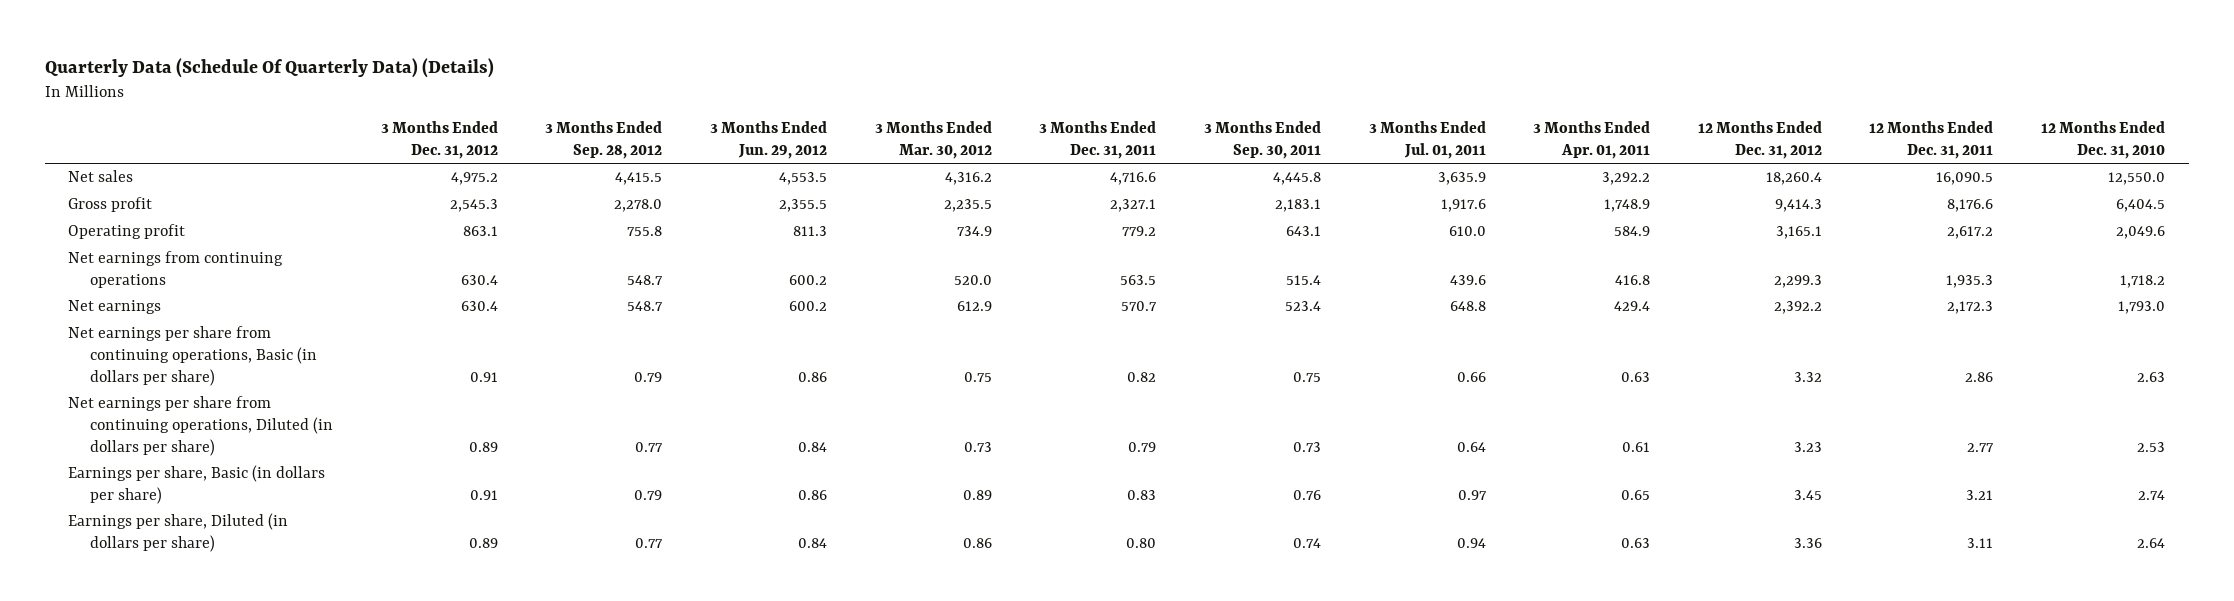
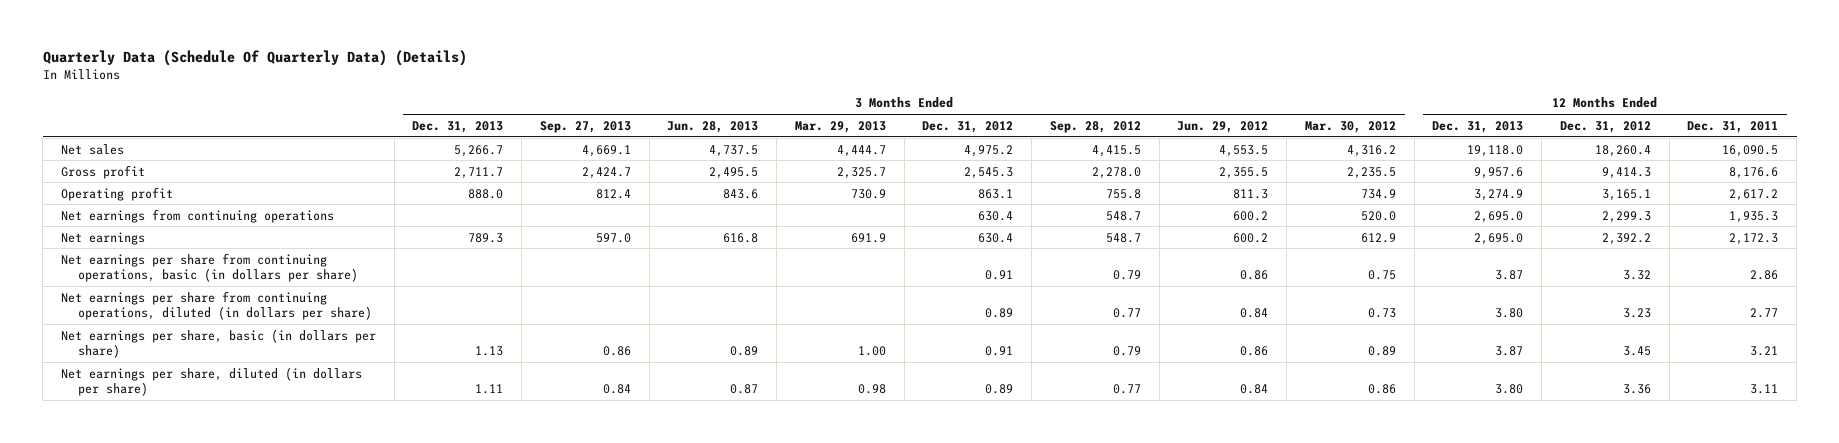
- | 3 Months Ended Dec. 31, 2012 | 3 Months Ended Sep. 28, 2012 | 3 Months Ended Jun. 29, 2012 | 3 Months Ended Mar. 30, 2012 | 3 Months Ended Dec. 31, 2011 | 3 Months Ended Sep. 30, 2011 | 3 Months Ended Jul. 01, 2011 | 3 Months Ended Apr. 01, 2011 | 12 Months Ended Dec. 31, 2012 | 12 Months Ended Dec. 31, 2011 | 12 Months Ended Dec. 31, 2010
+ | 3 Months Ended Dec. 31, 2013 | 3 Months Ended Sep. 27, 2013 | 3 Months Ended Jun. 28, 2013 | 3 Months Ended Mar. 29, 2013 | 3 Months Ended Dec. 31, 2012 | 3 Months Ended Sep. 28, 2012 | 3 Months Ended Jun. 29, 2012 | 3 Months Ended Mar. 30, 2012 | 12 Months Ended Dec. 31, 2013 | 12 Months Ended Dec. 31, 2012 | 12 Months Ended Dec. 31, 2011
- Net earnings per share from continuing operations, Basic (in dollars per share) | 0.91 | 0.79 | 0.86 | 0.75 | 0.82 | 0.75 | 0.66 | 0.63 | 3.32 | 2.86 | 2.63
- Net earnings per share from continuing operations, Diluted (in dollars per share) | 0.89 | 0.77 | 0.84 | 0.73 | 0.79 | 0.73 | 0.64 | 0.61 | 3.23 | 2.77 | 2.53
- Earnings per share, Basic (in dollars per share) | 0.91 | 0.79 | 0.86 | 0.89 | 0.83 | 0.76 | 0.97 | 0.65 | 3.45 | 3.21 | 2.74
- Earnings per share, Diluted (in dollars per share) | 0.89 | 0.77 | 0.84 | 0.86 | 0.80 | 0.74 | 0.94 | 0.63 | 3.36 | 3.11 | 2.64
+ Net earnings per share from continuing operations, basic (in dollars per share) | | | | | 0.91 | 0.79 | 0.86 | 0.75 | 3.87 | 3.32 | 2.86
+ Net earnings per share from continuing operations, diluted (in dollars per share) | | | | | 0.89 | 0.77 | 0.84 | 0.73 | 3.80 | 3.23 | 2.77
+ Net earnings per share, basic (in dollars per share) | 1.13 | 0.86 | 0.89 | 1.00 | 0.91 | 0.79 | 0.86 | 0.89 | 3.87 | 3.45 | 3.21
+ Net earnings per share, diluted (in dollars per share) | 1.11 | 0.84 | 0.87 | 0.98 | 0.89 | 0.77 | 0.84 | 0.86 | 3.80 | 3.36 | 3.11

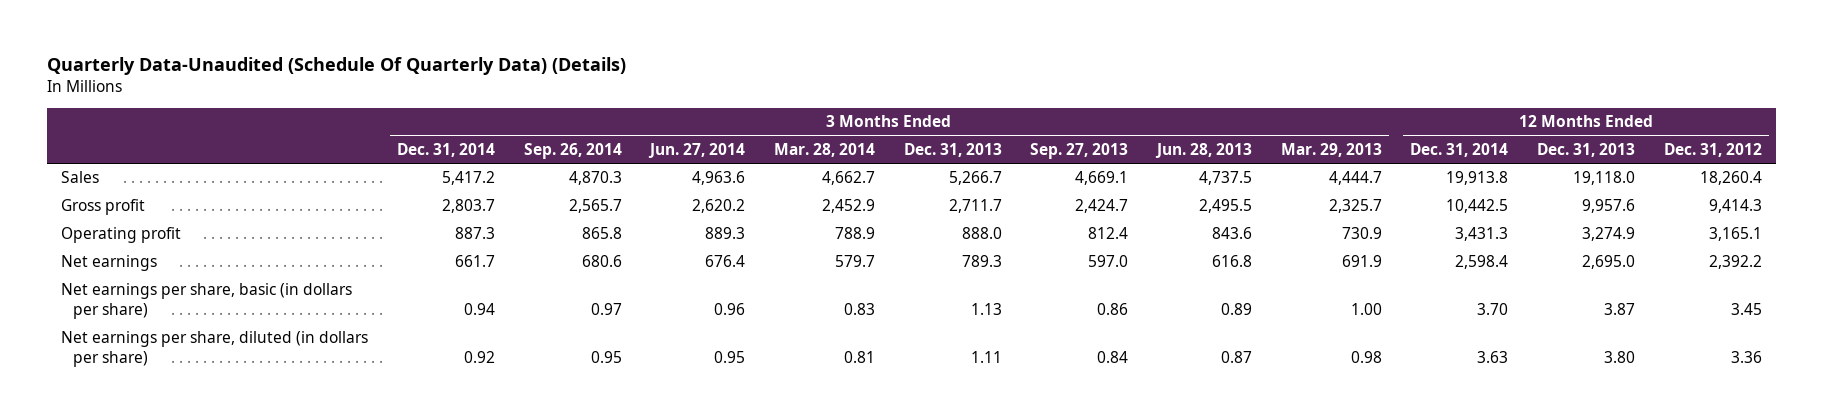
- Quarterly Data (Schedule Of Quarterly Data) (Details)
+ Quarterly Data-Unaudited (Schedule Of Quarterly Data) (Details)
- | 3 Months Ended Dec. 31, 2013 | 3 Months Ended Sep. 27, 2013 | 3 Months Ended Jun. 28, 2013 | 3 Months Ended Mar. 29, 2013 | 3 Months Ended Dec. 31, 2012 | 3 Months Ended Sep. 28, 2012 | 3 Months Ended Jun. 29, 2012 | 3 Months Ended Mar. 30, 2012 | 12 Months Ended Dec. 31, 2013 | 12 Months Ended Dec. 31, 2012 | 12 Months Ended Dec. 31, 2011
+ | 3 Months Ended Dec. 31, 2014 | 3 Months Ended Sep. 26, 2014 | 3 Months Ended Jun. 27, 2014 | 3 Months Ended Mar. 28, 2014 | 3 Months Ended Dec. 31, 2013 | 3 Months Ended Sep. 27, 2013 | 3 Months Ended Jun. 28, 2013 | 3 Months Ended Mar. 29, 2013 | 12 Months Ended Dec. 31, 2014 | 12 Months Ended Dec. 31, 2013 | 12 Months Ended Dec. 31, 2012
- Net sales | 5,266.7 | 4,669.1 | 4,737.5 | 4,444.7 | 4,975.2 | 4,415.5 | 4,553.5 | 4,316.2 | 19,118.0 | 18,260.4 | 16,090.5
+ Sales | 5,417.2 | 4,870.3 | 4,963.6 | 4,662.7 | 5,266.7 | 4,669.1 | 4,737.5 | 4,444.7 | 19,913.8 | 19,118.0 | 18,260.4
- Net earnings from continuing operations | | | | | 630.4 | 548.7 | 600.2 | 520.0 | 2,695.0 | 2,299.3 | 1,935.3
- Net earnings per share from continuing operations, basic (in dollars per share) | | | | | 0.91 | 0.79 | 0.86 | 0.75 | 3.87 | 3.32 | 2.86
- Net earnings per share from continuing operations, diluted (in dollars per share) | | | | | 0.89 | 0.77 | 0.84 | 0.73 | 3.80 | 3.23 | 2.77

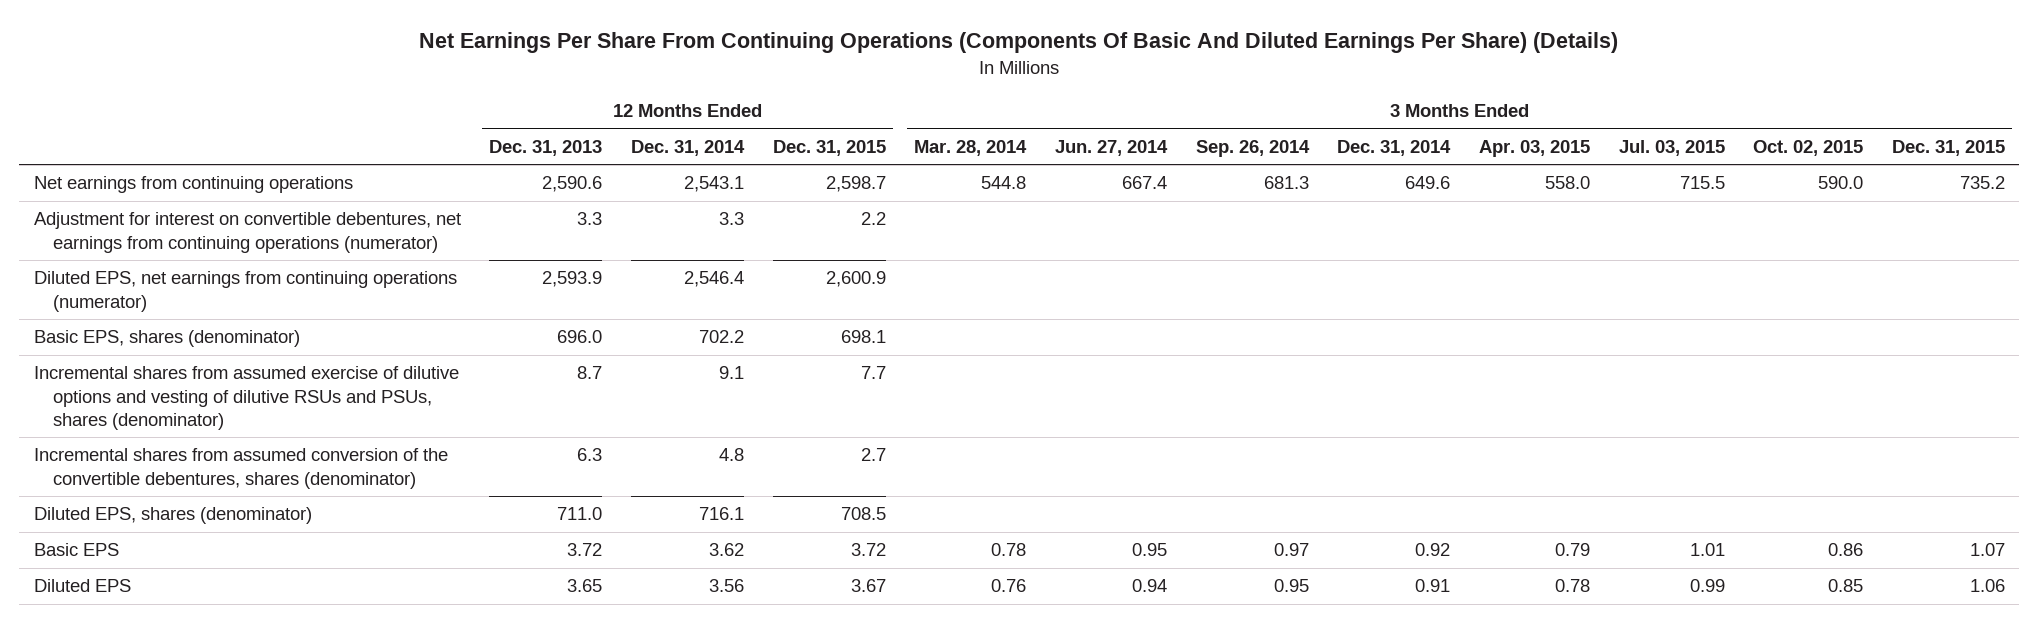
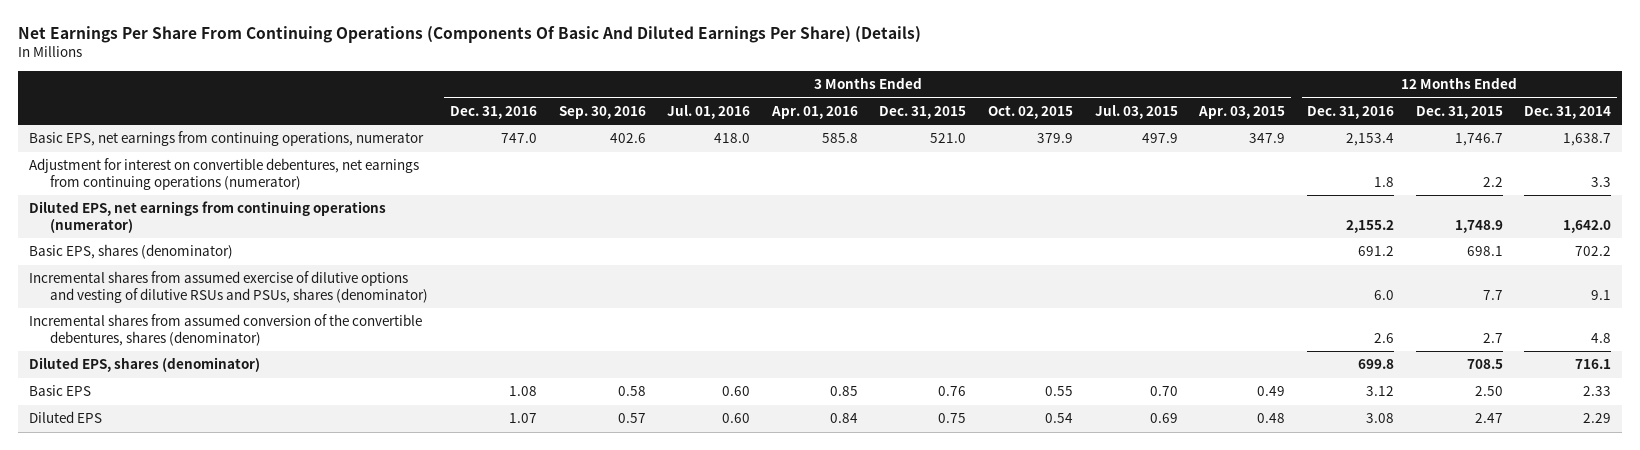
- | 12 Months Ended Dec. 31, 2013 | 12 Months Ended Dec. 31, 2014 | 12 Months Ended Dec. 31, 2015 | 3 Months Ended Mar. 28, 2014 | 3 Months Ended Jun. 27, 2014 | 3 Months Ended Sep. 26, 2014 | 3 Months Ended Dec. 31, 2014 | 3 Months Ended Apr. 03, 2015 | 3 Months Ended Jul. 03, 2015 | 3 Months Ended Oct. 02, 2015 | 3 Months Ended Dec. 31, 2015
+ | 3 Months Ended Dec. 31, 2016 | 3 Months Ended Sep. 30, 2016 | 3 Months Ended Jul. 01, 2016 | 3 Months Ended Apr. 01, 2016 | 3 Months Ended Dec. 31, 2015 | 3 Months Ended Oct. 02, 2015 | 3 Months Ended Jul. 03, 2015 | 3 Months Ended Apr. 03, 2015 | 12 Months Ended Dec. 31, 2016 | 12 Months Ended Dec. 31, 2015 | 12 Months Ended Dec. 31, 2014
- Net earnings from continuing operations | 2,590.6 | 2,543.1 | 2,598.7 | 544.8 | 667.4 | 681.3 | 649.6 | 558.0 | 715.5 | 590.0 | 735.2
+ Basic EPS, net earnings from continuing operations, numerator | 747.0 | 402.6 | 418.0 | 585.8 | 521.0 | 379.9 | 497.9 | 347.9 | 2,153.4 | 1,746.7 | 1,638.7
- Diluted EPS, net earnings from continuing operations (numerator) | 2,593.9 | 2,546.4 | 2,600.9 | | | | | | | |
+ Diluted EPS, net earnings from continuing operations (numerator) | | | | | | | | | 2,155.2 | 1,748.9 | 1,642.0
- Basic EPS | 3.72 | 3.62 | 3.72 | 0.78 | 0.95 | 0.97 | 0.92 | 0.79 | 1.01 | 0.86 | 1.07
- Diluted EPS | 3.65 | 3.56 | 3.67 | 0.76 | 0.94 | 0.95 | 0.91 | 0.78 | 0.99 | 0.85 | 1.06
+ Basic EPS | 1.08 | 0.58 | 0.60 | 0.85 | 0.76 | 0.55 | 0.70 | 0.49 | 3.12 | 2.50 | 2.33
+ Diluted EPS | 1.07 | 0.57 | 0.60 | 0.84 | 0.75 | 0.54 | 0.69 | 0.48 | 3.08 | 2.47 | 2.29

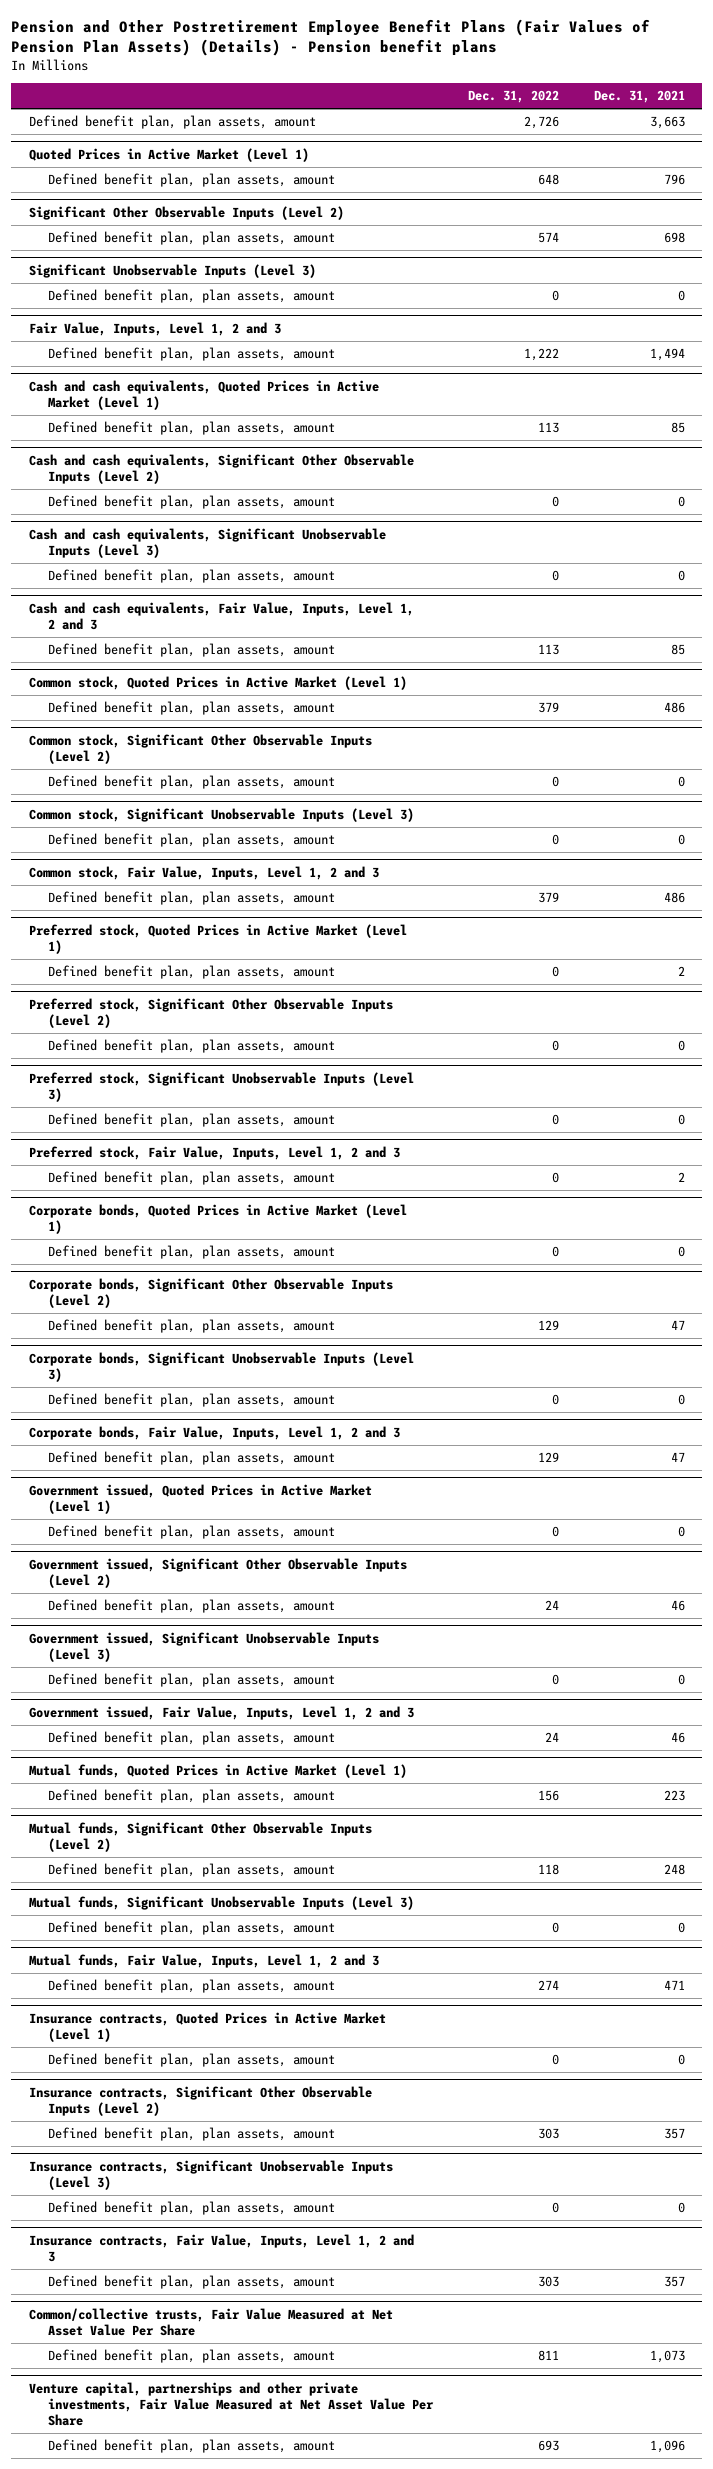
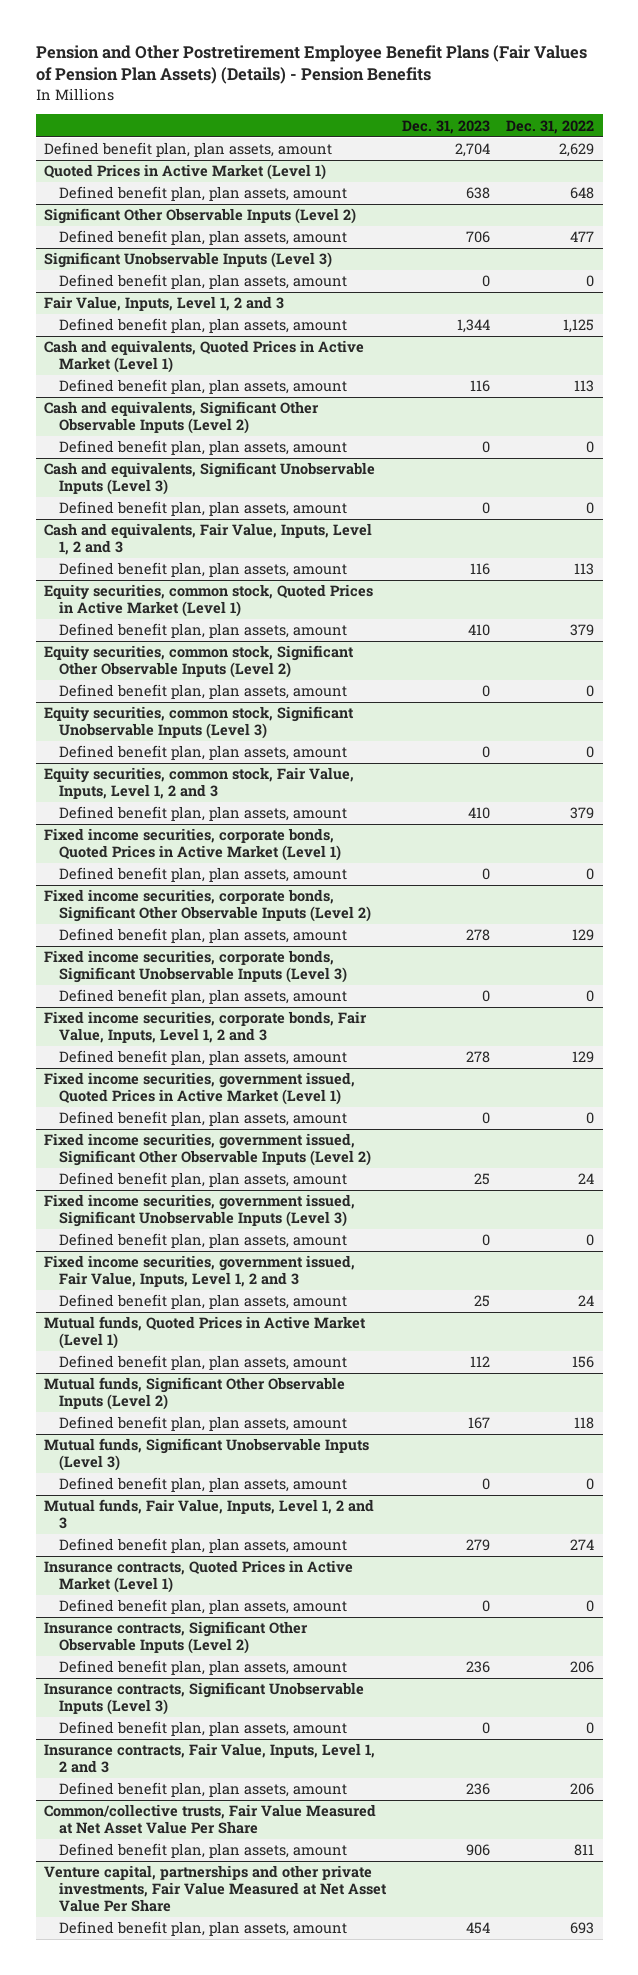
- Pension and Other Postretirement Employee Benefit Plans (Fair Values of Pension Plan Assets) (Details) - Pension benefit plans
+ Pension and Other Postretirement Employee Benefit Plans (Fair Values of Pension Plan Assets) (Details) - Pension Benefits
- | Dec. 31, 2022 | Dec. 31, 2021
+ | Dec. 31, 2023 | Dec. 31, 2022
- Defined benefit plan, plan assets, amount | 2,726 | 3,663
+ Defined benefit plan, plan assets, amount | 2,704 | 2,629
@ Significant Other Observable Inputs (Level 2)
- Defined benefit plan, plan assets, amount | 574 | 698
+ Defined benefit plan, plan assets, amount | 706 | 477
@ Fair Value, Inputs, Level 1, 2 and 3
- Defined benefit plan, plan assets, amount | 1,222 | 1,494
- Cash and cash equivalents, Quoted Prices in Active Market (Level 1)
@ Fair Value, Inputs, Level 1, 2 and 3
+ Defined benefit plan, plan assets, amount | 1,344 | 1,125
+ Cash and equivalents, Quoted Prices in Active Market (Level 1)
- Cash and cash equivalents, Significant Other Observable Inputs (Level 2)
+ Cash and equivalents, Significant Other Observable Inputs (Level 2)
- Cash and cash equivalents, Significant Unobservable Inputs (Level 3)
+ Cash and equivalents, Significant Unobservable Inputs (Level 3)
- Cash and cash equivalents, Fair Value, Inputs, Level 1, 2 and 3
+ Cash and equivalents, Fair Value, Inputs, Level 1, 2 and 3
- Common stock, Quoted Prices in Active Market (Level 1)
+ Equity securities, common stock, Quoted Prices in Active Market (Level 1)
- Common stock, Significant Other Observable Inputs (Level 2)
+ Equity securities, common stock, Significant Other Observable Inputs (Level 2)
- Common stock, Significant Unobservable Inputs (Level 3)
+ Equity securities, common stock, Significant Unobservable Inputs (Level 3)
- Common stock, Fair Value, Inputs, Level 1, 2 and 3
+ Equity securities, common stock, Fair Value, Inputs, Level 1, 2 and 3
- Preferred stock, Quoted Prices in Active Market (Level 1)
- Defined benefit plan, plan assets, amount | 0 | 2
- Preferred stock, Significant Other Observable Inputs (Level 2)
- Defined benefit plan, plan assets, amount | 0 | 0
- Preferred stock, Significant Unobservable Inputs (Level 3)
- Defined benefit plan, plan assets, amount | 0 | 0
- Preferred stock, Fair Value, Inputs, Level 1, 2 and 3
- Defined benefit plan, plan assets, amount | 0 | 2
- Corporate bonds, Quoted Prices in Active Market (Level 1)
+ Fixed income securities, corporate bonds, Quoted Prices in Active Market (Level 1)
- Corporate bonds, Significant Other Observable Inputs (Level 2)
+ Fixed income securities, corporate bonds, Significant Other Observable Inputs (Level 2)
- Corporate bonds, Significant Unobservable Inputs (Level 3)
+ Fixed income securities, corporate bonds, Significant Unobservable Inputs (Level 3)
- Corporate bonds, Fair Value, Inputs, Level 1, 2 and 3
+ Fixed income securities, corporate bonds, Fair Value, Inputs, Level 1, 2 and 3
- Government issued, Quoted Prices in Active Market (Level 1)
+ Fixed income securities, government issued, Quoted Prices in Active Market (Level 1)
- Government issued, Significant Other Observable Inputs (Level 2)
+ Fixed income securities, government issued, Significant Other Observable Inputs (Level 2)
- Government issued, Significant Unobservable Inputs (Level 3)
+ Fixed income securities, government issued, Significant Unobservable Inputs (Level 3)
- Government issued, Fair Value, Inputs, Level 1, 2 and 3
+ Fixed income securities, government issued, Fair Value, Inputs, Level 1, 2 and 3
@ Insurance contracts, Significant Other Observable Inputs (Level 2)
- Defined benefit plan, plan assets, amount | 303 | 357
+ Defined benefit plan, plan assets, amount | 236 | 206
@ Insurance contracts, Fair Value, Inputs, Level 1, 2 and 3
- Defined benefit plan, plan assets, amount | 303 | 357
+ Defined benefit plan, plan assets, amount | 236 | 206

